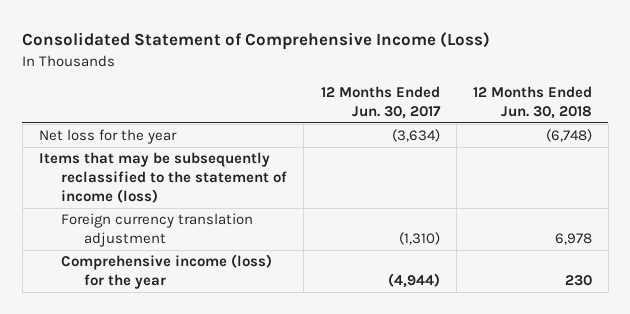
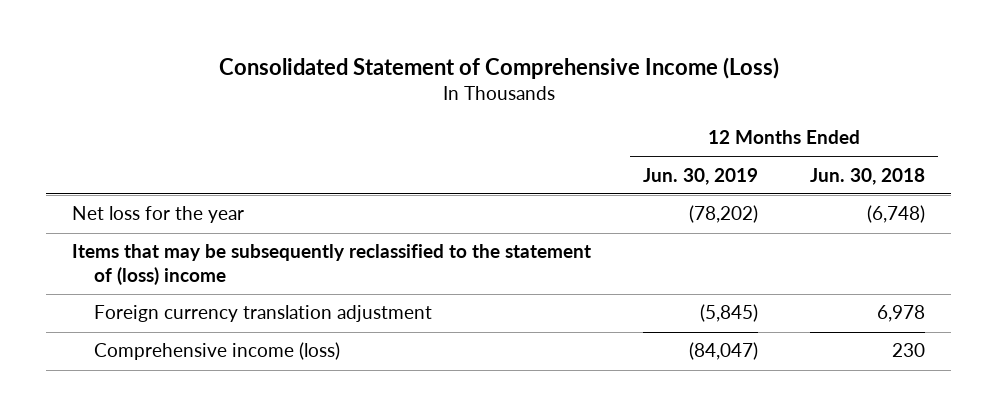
- | 12 Months Ended Jun. 30, 2017 | 12 Months Ended Jun. 30, 2018
+ | 12 Months Ended Jun. 30, 2019 | 12 Months Ended Jun. 30, 2018
- Items that may be subsequently reclassified to the statement of income (loss)
+ Items that may be subsequently reclassified to the statement of (loss) income
- Comprehensive income (loss) for the year | (4,944) | 230
+ Comprehensive income (loss) | (84,047) | 230

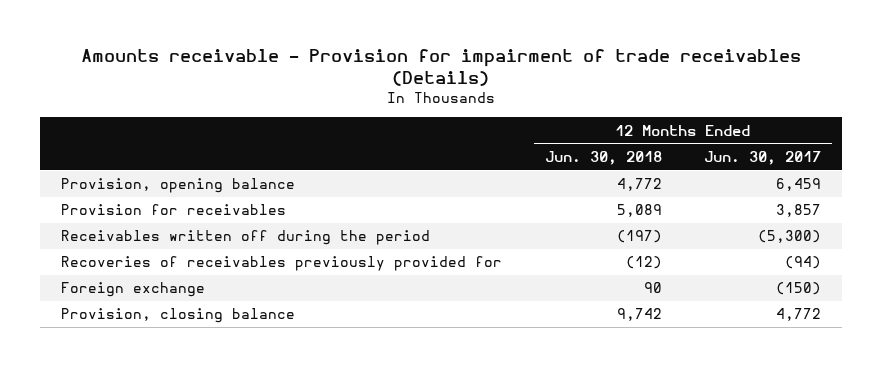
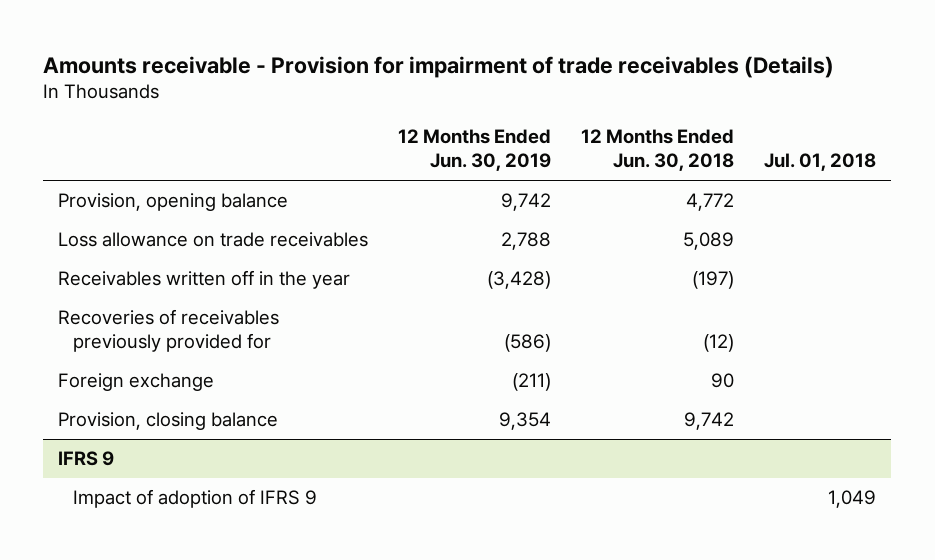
- | 12 Months Ended Jun. 30, 2018 | 12 Months Ended Jun. 30, 2017
+ | 12 Months Ended Jun. 30, 2019 | 12 Months Ended Jun. 30, 2018 | Jul. 01, 2018
- Provision for receivables | 5,089 | 3,857
- Receivables written off during the period | (197) | (5,300)
+ Loss allowance on trade receivables | 2,788 | 5,089 |
+ Receivables written off in the year | (3,428) | (197) |
+ IFRS 9
+ Impact of adoption of IFRS 9 | | | 1,049

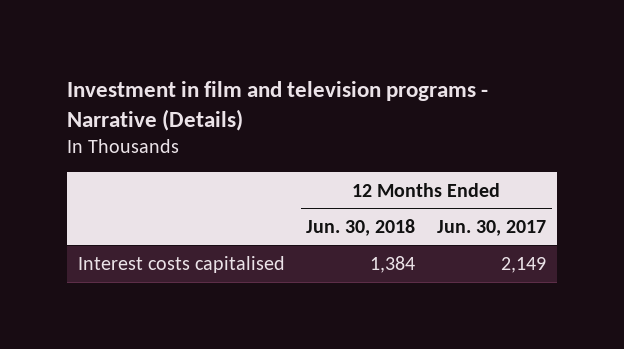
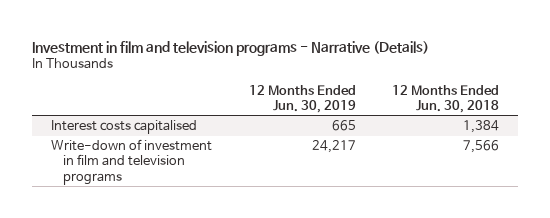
- | 12 Months Ended Jun. 30, 2018 | 12 Months Ended Jun. 30, 2017
+ | 12 Months Ended Jun. 30, 2019 | 12 Months Ended Jun. 30, 2018
+ Write-down of investment in film and television programs | 24,217 | 7,566

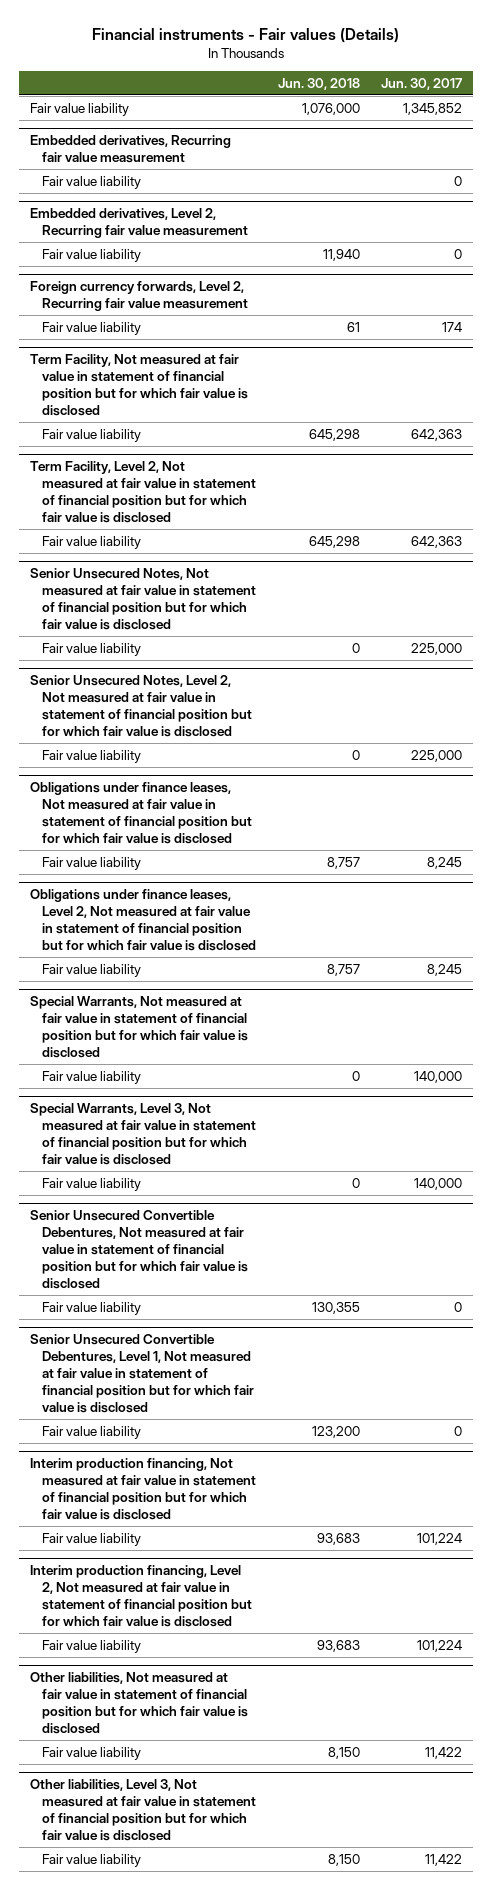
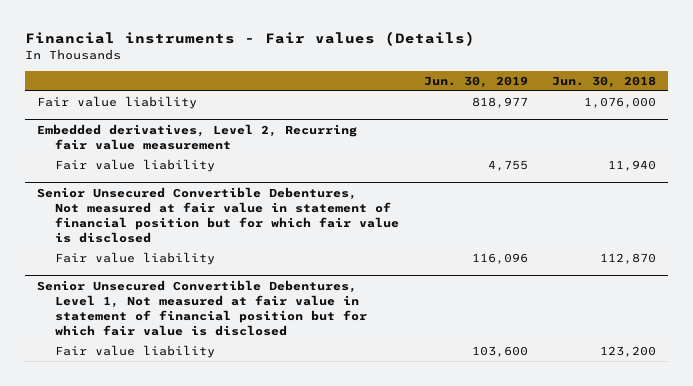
- | Jun. 30, 2018 | Jun. 30, 2017
+ | Jun. 30, 2019 | Jun. 30, 2018
- Embedded derivatives, Recurring fair value measurement
- Fair value liability | | 0
- Foreign currency forwards, Level 2, Recurring fair value measurement
- Fair value liability | 61 | 174
- Term Facility, Not measured at fair value in statement of financial position but for which fair value is disclosed
- Fair value liability | 645,298 | 642,363
- Term Facility, Level 2, Not measured at fair value in statement of financial position but for which fair value is disclosed
- Fair value liability | 645,298 | 642,363
- Senior Unsecured Notes, Not measured at fair value in statement of financial position but for which fair value is disclosed
- Fair value liability | 0 | 225,000
- Senior Unsecured Notes, Level 2, Not measured at fair value in statement of financial position but for which fair value is disclosed
- Fair value liability | 0 | 225,000
- Obligations under finance leases, Not measured at fair value in statement of financial position but for which fair value is disclosed
- Fair value liability | 8,757 | 8,245
- Obligations under finance leases, Level 2, Not measured at fair value in statement of financial position but for which fair value is disclosed
- Fair value liability | 8,757 | 8,245
- Special Warrants, Not measured at fair value in statement of financial position but for which fair value is disclosed
- Fair value liability | 0 | 140,000
- Special Warrants, Level 3, Not measured at fair value in statement of financial position but for which fair value is disclosed
- Fair value liability | 0 | 140,000
@ Senior Unsecured Convertible Debentures, Not measured at fair value in statement of financial position but for which fair value is disclosed
- Fair value liability | 130,355 | 0
+ Fair value liability | 116,096 | 112,870
- Interim production financing, Not measured at fair value in statement of financial position but for which fair value is disclosed
- Fair value liability | 93,683 | 101,224
- Interim production financing, Level 2, Not measured at fair value in statement of financial position but for which fair value is disclosed
- Fair value liability | 93,683 | 101,224
- Other liabilities, Not measured at fair value in statement of financial position but for which fair value is disclosed
- Fair value liability | 8,150 | 11,422
- Other liabilities, Level 3, Not measured at fair value in statement of financial position but for which fair value is disclosed
- Fair value liability | 8,150 | 11,422

